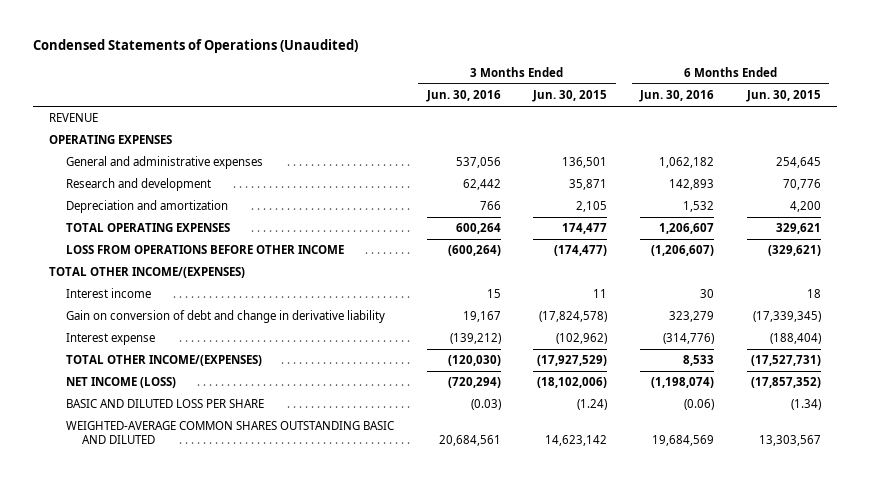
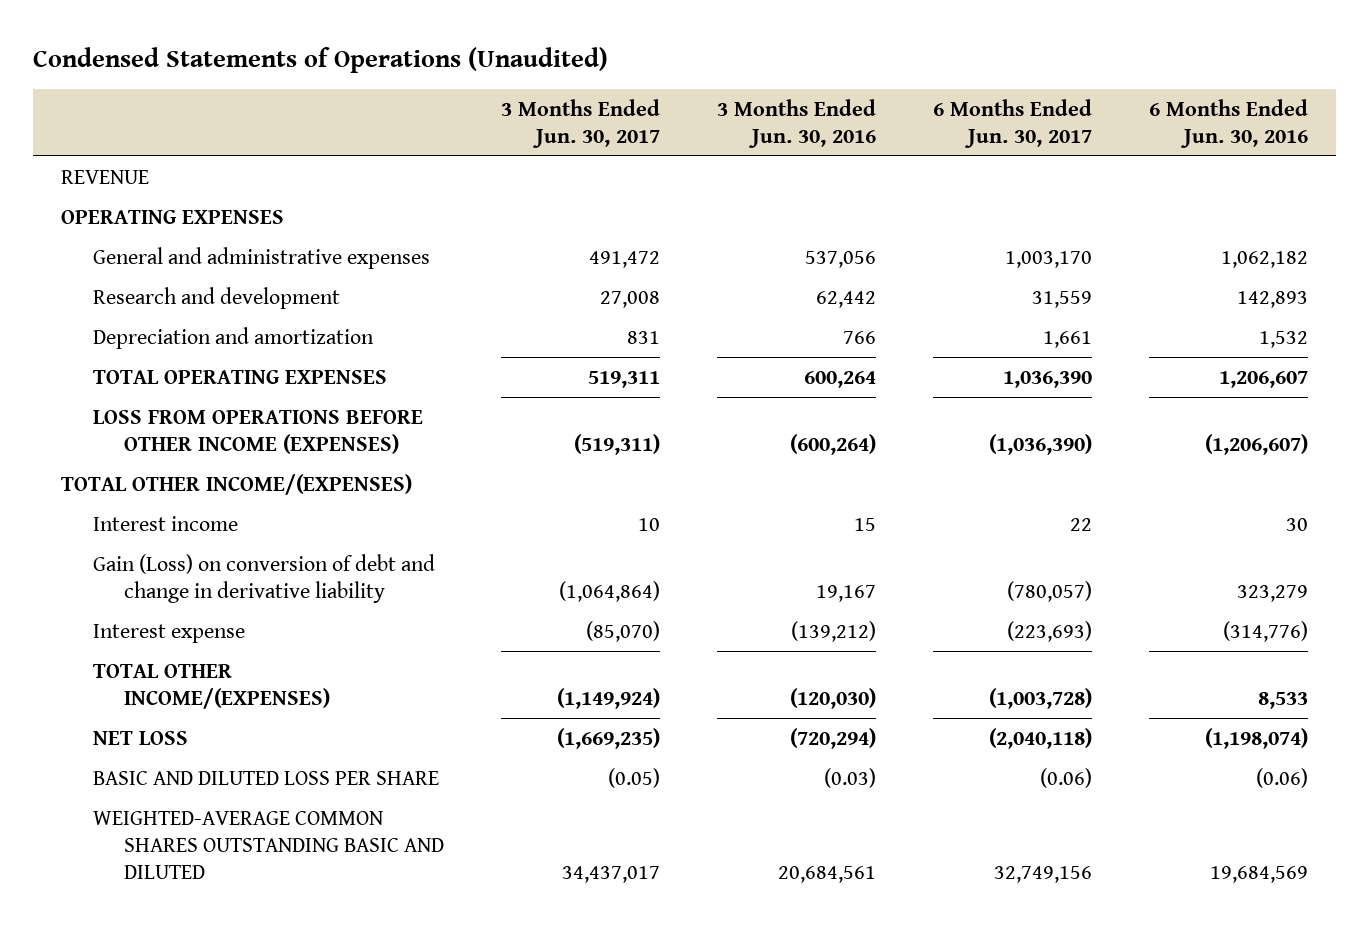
- | 3 Months Ended Jun. 30, 2016 | 3 Months Ended Jun. 30, 2015 | 6 Months Ended Jun. 30, 2016 | 6 Months Ended Jun. 30, 2015
+ | 3 Months Ended Jun. 30, 2017 | 3 Months Ended Jun. 30, 2016 | 6 Months Ended Jun. 30, 2017 | 6 Months Ended Jun. 30, 2016
- LOSS FROM OPERATIONS BEFORE OTHER INCOME | (600,264) | (174,477) | (1,206,607) | (329,621)
+ LOSS FROM OPERATIONS BEFORE OTHER INCOME (EXPENSES) | (519,311) | (600,264) | (1,036,390) | (1,206,607)
- Gain on conversion of debt and change in derivative liability | 19,167 | (17,824,578) | 323,279 | (17,339,345)
+ Gain (Loss) on conversion of debt and change in derivative liability | (1,064,864) | 19,167 | (780,057) | 323,279
- NET INCOME (LOSS) | (720,294) | (18,102,006) | (1,198,074) | (17,857,352)
+ NET LOSS | (1,669,235) | (720,294) | (2,040,118) | (1,198,074)

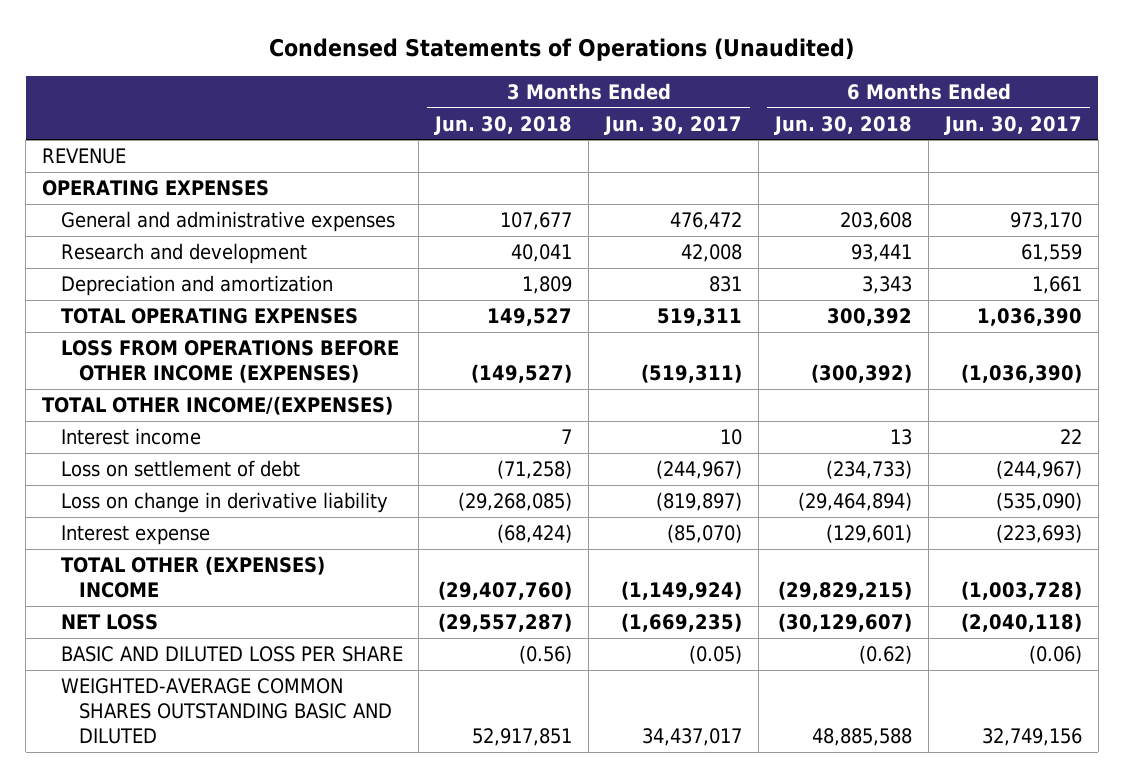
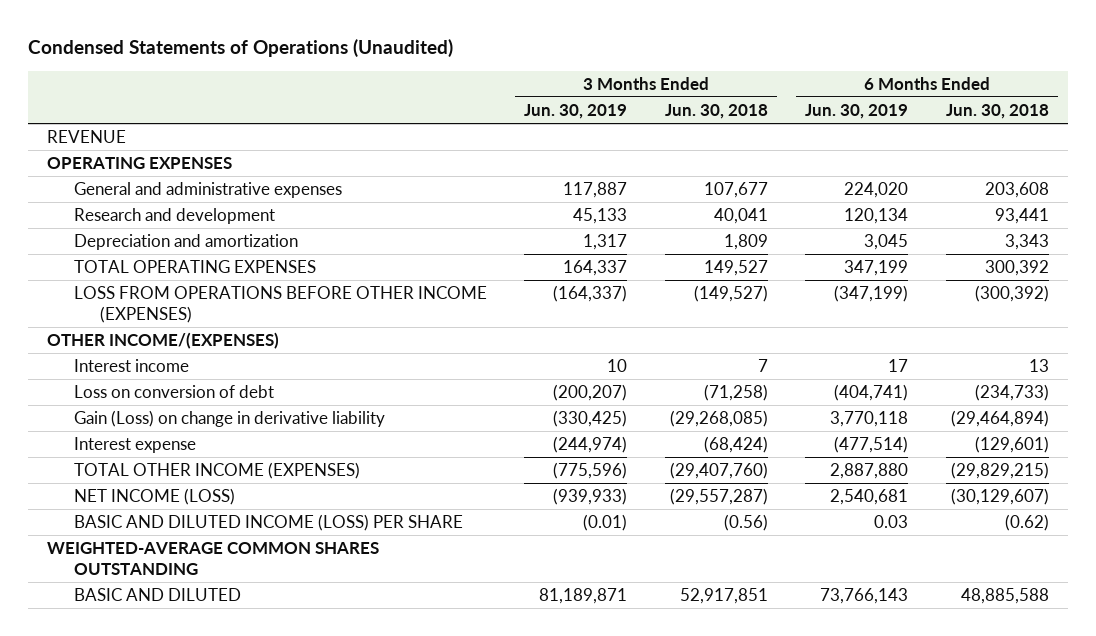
- | 3 Months Ended Jun. 30, 2018 | 3 Months Ended Jun. 30, 2017 | 6 Months Ended Jun. 30, 2018 | 6 Months Ended Jun. 30, 2017
+ | 3 Months Ended Jun. 30, 2019 | 3 Months Ended Jun. 30, 2018 | 6 Months Ended Jun. 30, 2019 | 6 Months Ended Jun. 30, 2018
- TOTAL OTHER INCOME/(EXPENSES)
+ OTHER INCOME/(EXPENSES)
- Loss on settlement of debt | (71,258) | (244,967) | (234,733) | (244,967)
- Loss on change in derivative liability | (29,268,085) | (819,897) | (29,464,894) | (535,090)
+ Loss on conversion of debt | (200,207) | (71,258) | (404,741) | (234,733)
+ Gain (Loss) on change in derivative liability | (330,425) | (29,268,085) | 3,770,118 | (29,464,894)
- TOTAL OTHER (EXPENSES) INCOME | (29,407,760) | (1,149,924) | (29,829,215) | (1,003,728)
- NET LOSS | (29,557,287) | (1,669,235) | (30,129,607) | (2,040,118)
- BASIC AND DILUTED LOSS PER SHARE | (0.56) | (0.05) | (0.62) | (0.06)
- WEIGHTED-AVERAGE COMMON SHARES OUTSTANDING BASIC AND DILUTED | 52,917,851 | 34,437,017 | 48,885,588 | 32,749,156
+ TOTAL OTHER INCOME (EXPENSES) | (775,596) | (29,407,760) | 2,887,880 | (29,829,215)
+ NET INCOME (LOSS) | (939,933) | (29,557,287) | 2,540,681 | (30,129,607)
+ BASIC AND DILUTED INCOME (LOSS) PER SHARE | (0.01) | (0.56) | 0.03 | (0.62)
+ WEIGHTED-AVERAGE COMMON SHARES OUTSTANDING
+ BASIC AND DILUTED | 81,189,871 | 52,917,851 | 73,766,143 | 48,885,588

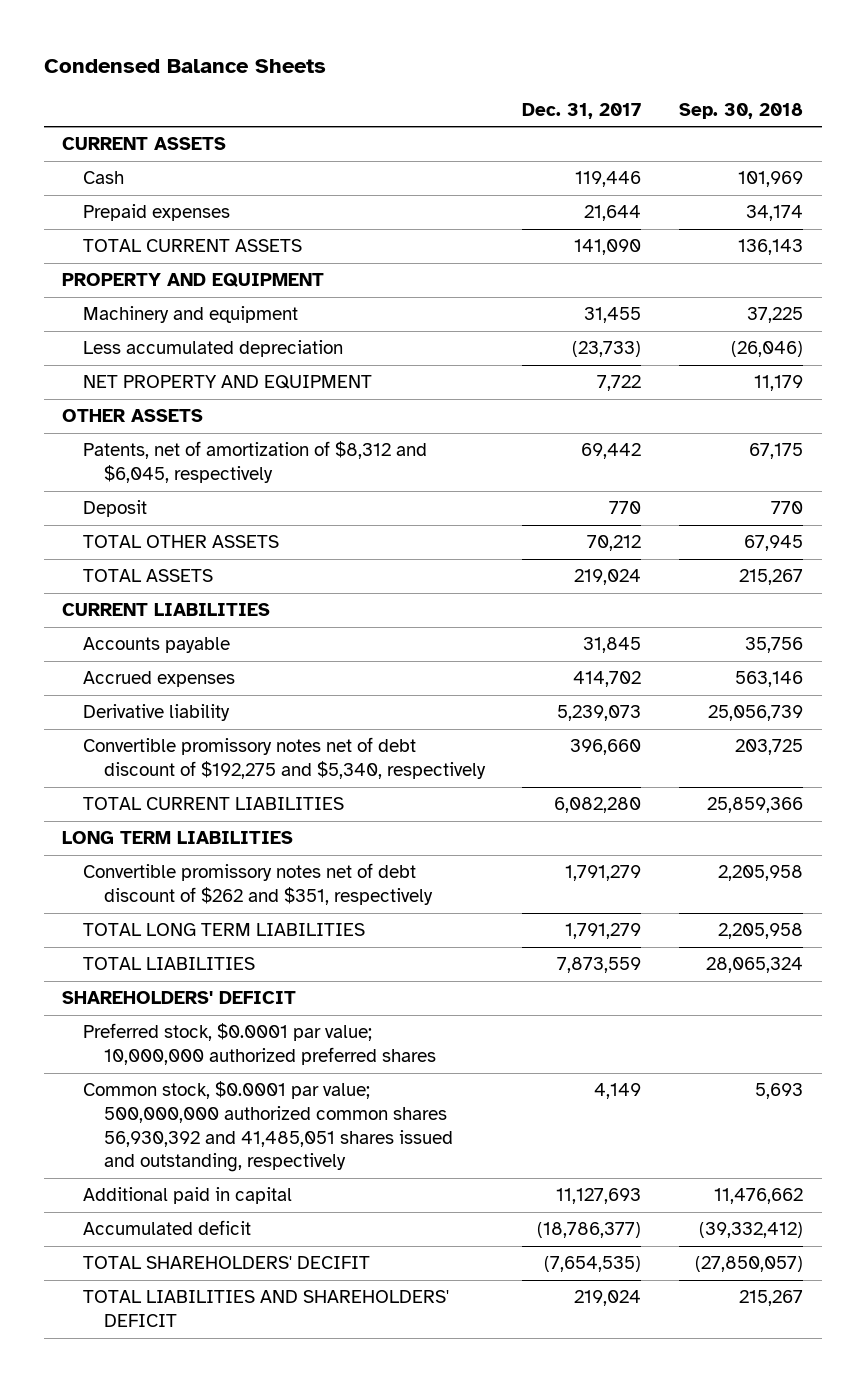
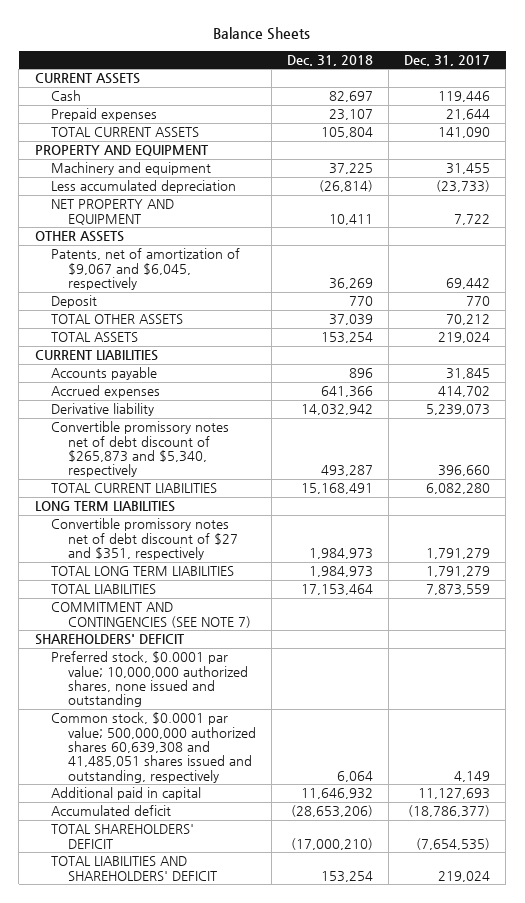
- Condensed Balance Sheets
+ Balance Sheets
- | Dec. 31, 2017 | Sep. 30, 2018
+ | Dec. 31, 2018 | Dec. 31, 2017
- Patents, net of amortization of $8,312 and $6,045, respectively | 69,442 | 67,175
+ Patents, net of amortization of $9,067 and $6,045, respectively | 36,269 | 69,442
- Convertible promissory notes net of debt discount of $192,275 and $5,340, respectively | 396,660 | 203,725
+ Convertible promissory notes net of debt discount of $265,873 and $5,340, respectively | 493,287 | 396,660
- Convertible promissory notes net of debt discount of $262 and $351, respectively | 1,791,279 | 2,205,958
+ Convertible promissory notes net of debt discount of $27 and $351, respectively | 1,984,973 | 1,791,279
+ COMMITMENT AND CONTINGENCIES (SEE NOTE 7)
- Preferred stock, $0.0001 par value; 10,000,000 authorized preferred shares
- Common stock, $0.0001 par value; 500,000,000 authorized common shares 56,930,392 and 41,485,051 shares issued and outstanding, respectively | 4,149 | 5,693
+ Preferred stock, $0.0001 par value; 10,000,000 authorized shares, none issued and outstanding
+ Common stock, $0.0001 par value; 500,000,000 authorized shares 60,639,308 and 41,485,051 shares issued and outstanding, respectively | 6,064 | 4,149
- TOTAL SHAREHOLDERS' DECIFIT | (7,654,535) | (27,850,057)
+ TOTAL SHAREHOLDERS' DEFICIT | (17,000,210) | (7,654,535)

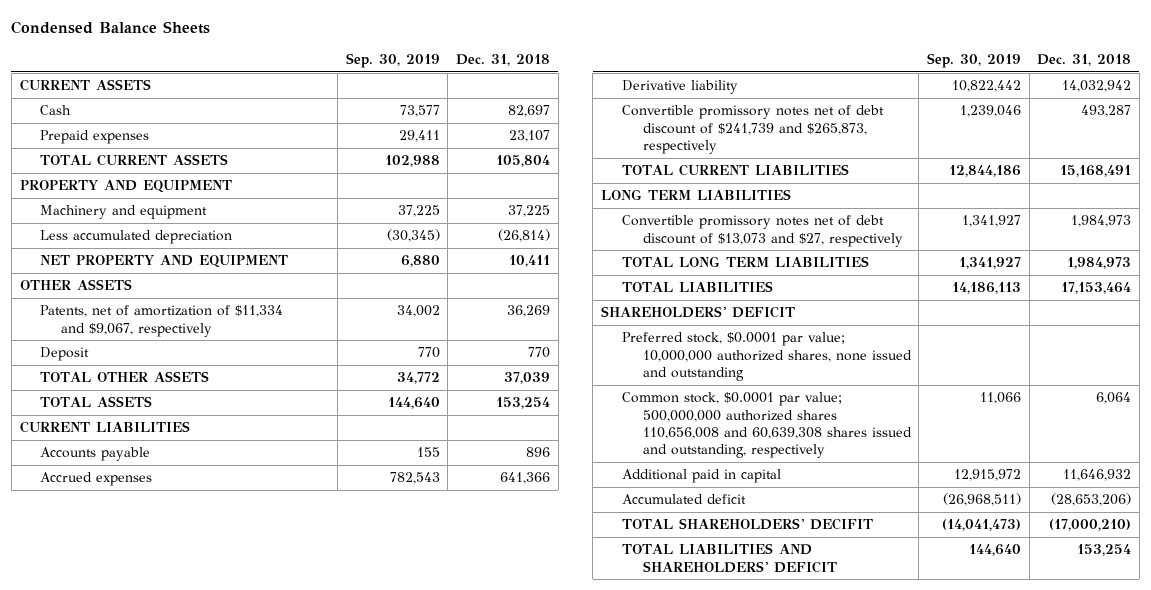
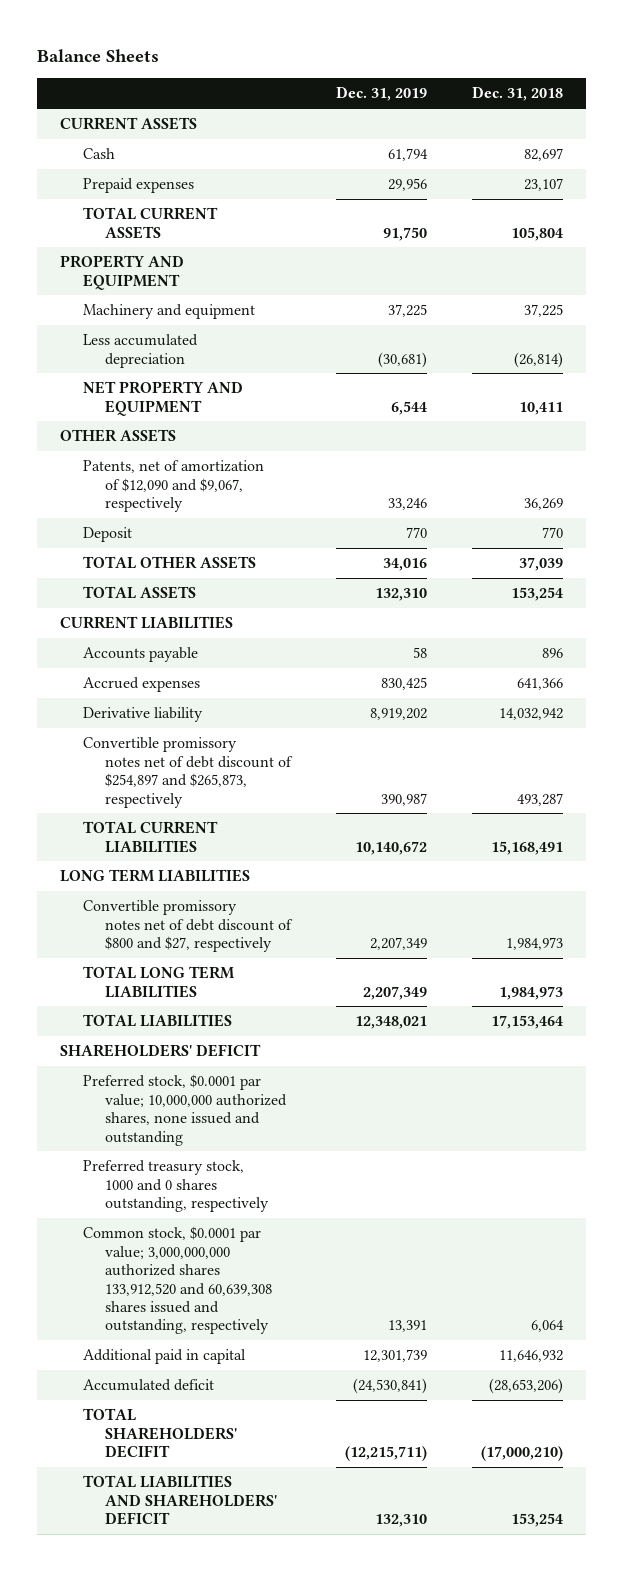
- Condensed Balance Sheets
+ Balance Sheets
- | Sep. 30, 2019 | Dec. 31, 2018
+ | Dec. 31, 2019 | Dec. 31, 2018
- Patents, net of amortization of $11,334 and $9,067, respectively | 34,002 | 36,269
+ Patents, net of amortization of $12,090 and $9,067, respectively | 33,246 | 36,269
- Convertible promissory notes net of debt discount of $241,739 and $265,873, respectively | 1,239,046 | 493,287
+ Convertible promissory notes net of debt discount of $254,897 and $265,873, respectively | 390,987 | 493,287
- Convertible promissory notes net of debt discount of $13,073 and $27, respectively | 1,341,927 | 1,984,973
+ Convertible promissory notes net of debt discount of $800 and $27, respectively | 2,207,349 | 1,984,973
- Common stock, $0.0001 par value; 500,000,000 authorized shares 110,656,008 and 60,639,308 shares issued and outstanding, respectively | 11,066 | 6,064
+ Preferred treasury stock, 1000 and 0 shares outstanding, respectively
+ Common stock, $0.0001 par value; 3,000,000,000 authorized shares 133,912,520 and 60,639,308 shares issued and outstanding, respectively | 13,391 | 6,064

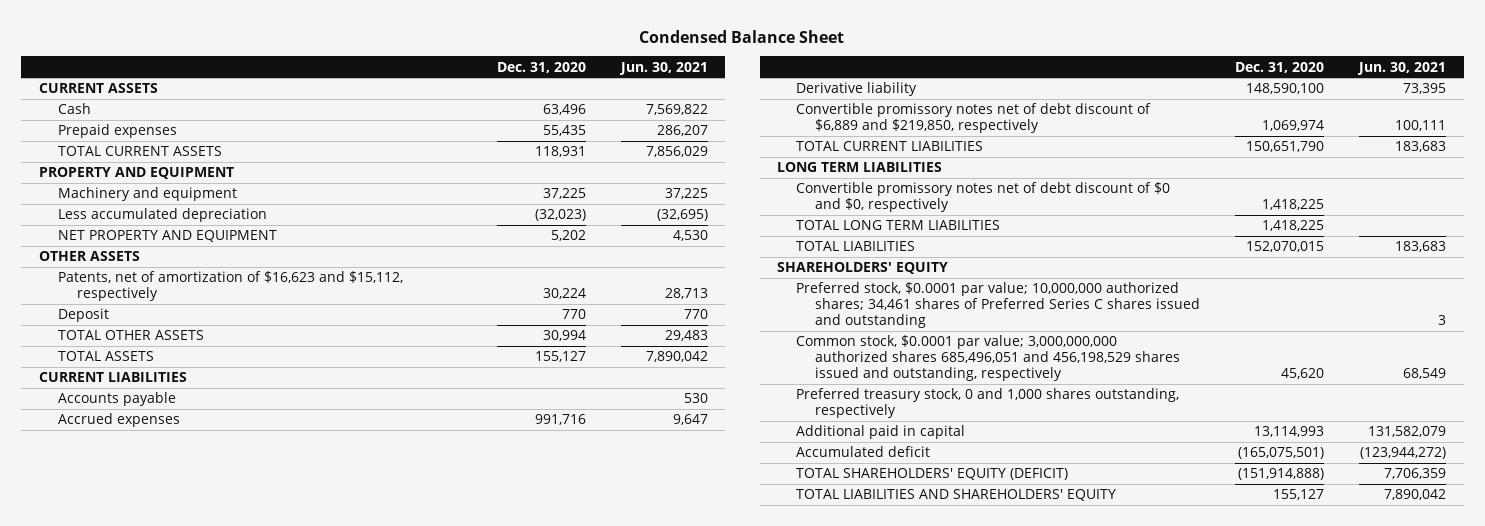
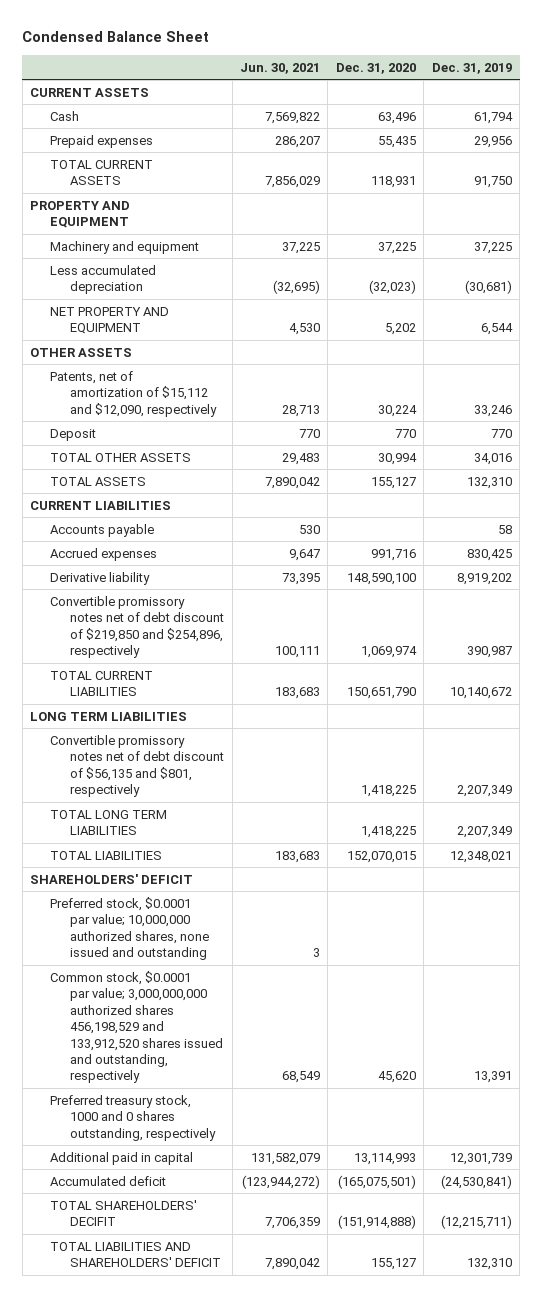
- | Dec. 31, 2020 | Jun. 30, 2021
+ | Jun. 30, 2021 | Dec. 31, 2020 | Dec. 31, 2019
- Patents, net of amortization of $16,623 and $15,112, respectively | 30,224 | 28,713
+ Patents, net of amortization of $15,112 and $12,090, respectively | 28,713 | 30,224 | 33,246
- Convertible promissory notes net of debt discount of $6,889 and $219,850, respectively | 1,069,974 | 100,111
+ Convertible promissory notes net of debt discount of $219,850 and $254,896, respectively | 100,111 | 1,069,974 | 390,987
- Convertible promissory notes net of debt discount of $0 and $0, respectively | 1,418,225 |
+ Convertible promissory notes net of debt discount of $56,135 and $801, respectively | | 1,418,225 | 2,207,349
- SHAREHOLDERS' EQUITY
- Preferred stock, $0.0001 par value; 10,000,000 authorized shares; 34,461 shares of Preferred Series C shares issued and outstanding | | 3
- Common stock, $0.0001 par value; 3,000,000,000 authorized shares 685,496,051 and 456,198,529 shares issued and outstanding, respectively | 45,620 | 68,549
- Preferred treasury stock, 0 and 1,000 shares outstanding, respectively
+ SHAREHOLDERS' DEFICIT
+ Preferred stock, $0.0001 par value; 10,000,000 authorized shares, none issued and outstanding | 3 | |
+ Common stock, $0.0001 par value; 3,000,000,000 authorized shares 456,198,529 and 133,912,520 shares issued and outstanding, respectively | 68,549 | 45,620 | 13,391
+ Preferred treasury stock, 1000 and 0 shares outstanding, respectively
- TOTAL SHAREHOLDERS' EQUITY (DEFICIT) | (151,914,888) | 7,706,359
- TOTAL LIABILITIES AND SHAREHOLDERS' EQUITY | 155,127 | 7,890,042
+ TOTAL SHAREHOLDERS' DECIFIT | 7,706,359 | (151,914,888) | (12,215,711)
+ TOTAL LIABILITIES AND SHAREHOLDERS' DEFICIT | 7,890,042 | 155,127 | 132,310

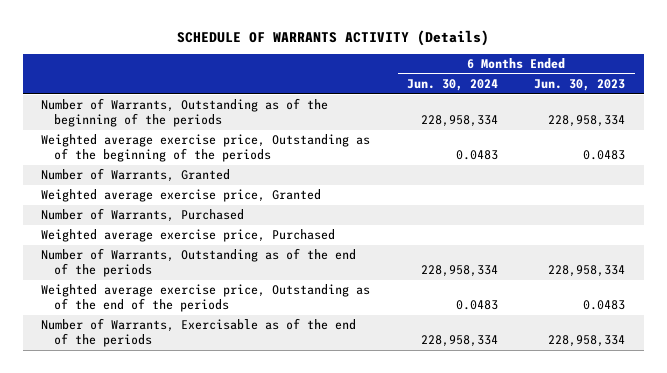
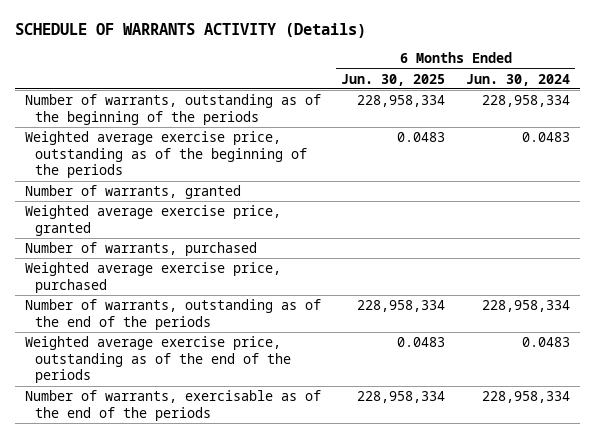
- | 6 Months Ended Jun. 30, 2024 | 6 Months Ended Jun. 30, 2023
+ | 6 Months Ended Jun. 30, 2025 | 6 Months Ended Jun. 30, 2024
- Number of Warrants, Outstanding as of the beginning of the periods | 228,958,334 | 228,958,334
- Weighted average exercise price, Outstanding as of the beginning of the periods | 0.0483 | 0.0483
- Number of Warrants, Granted
- Weighted average exercise price, Granted
- Number of Warrants, Purchased
- Weighted average exercise price, Purchased
- Number of Warrants, Outstanding as of the end of the periods | 228,958,334 | 228,958,334
- Weighted average exercise price, Outstanding as of the end of the periods | 0.0483 | 0.0483
- Number of Warrants, Exercisable as of the end of the periods | 228,958,334 | 228,958,334
+ Number of warrants, outstanding as of the beginning of the periods | 228,958,334 | 228,958,334
+ Weighted average exercise price, outstanding as of the beginning of the periods | 0.0483 | 0.0483
+ Number of warrants, granted
+ Weighted average exercise price, granted
+ Number of warrants, purchased
+ Weighted average exercise price, purchased
+ Number of warrants, outstanding as of the end of the periods | 228,958,334 | 228,958,334
+ Weighted average exercise price, outstanding as of the end of the periods | 0.0483 | 0.0483
+ Number of warrants, exercisable as of the end of the periods | 228,958,334 | 228,958,334

